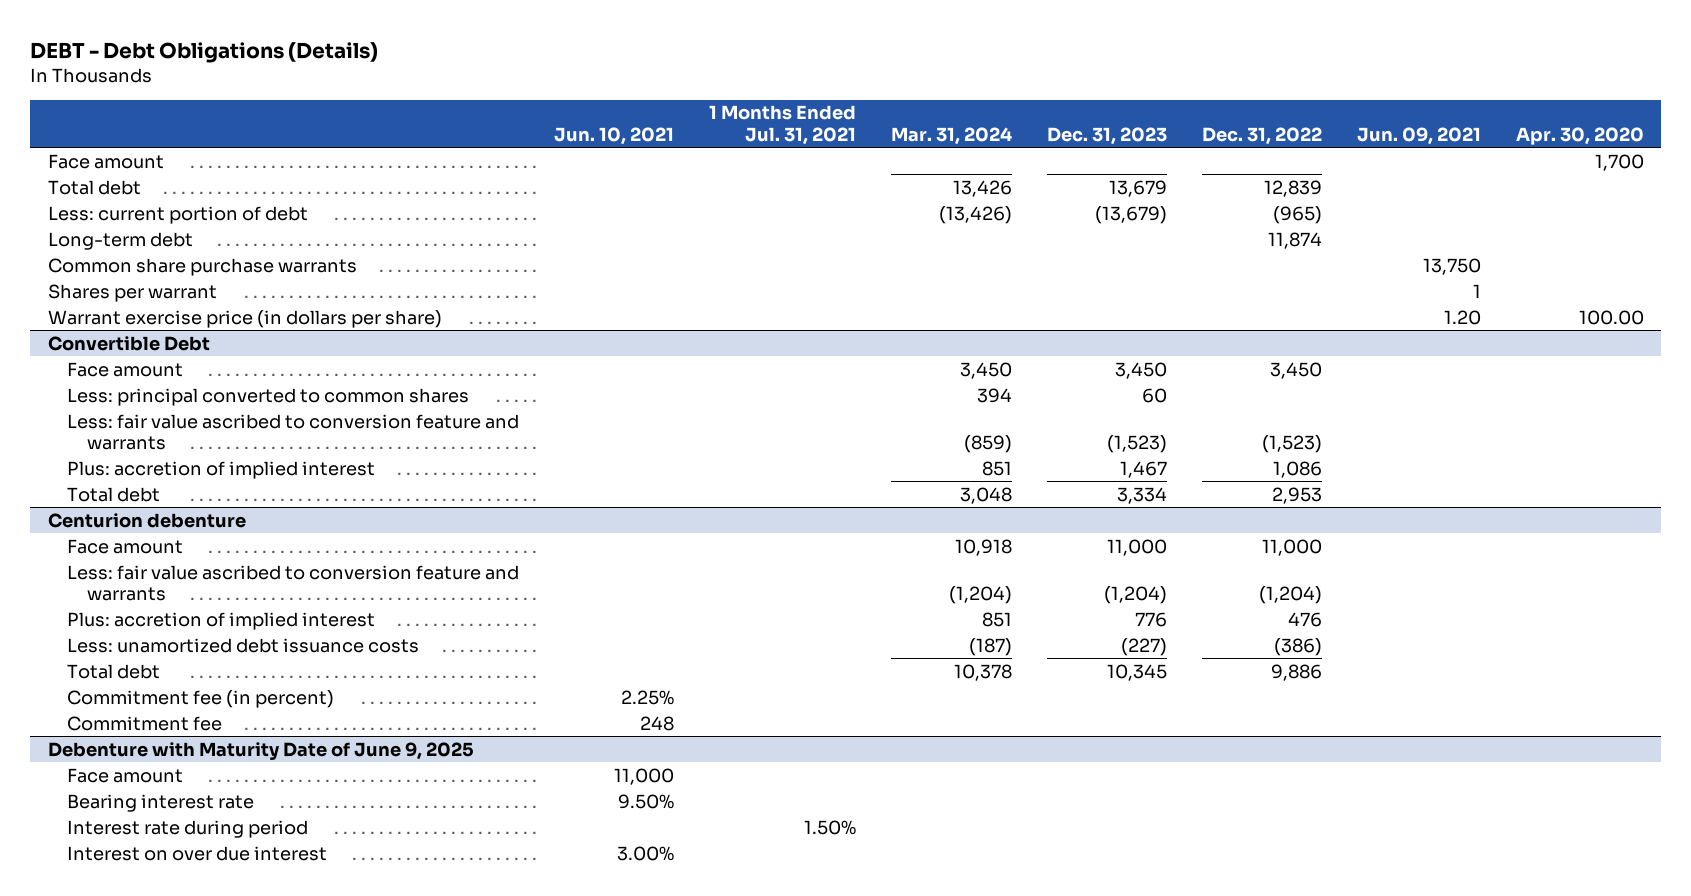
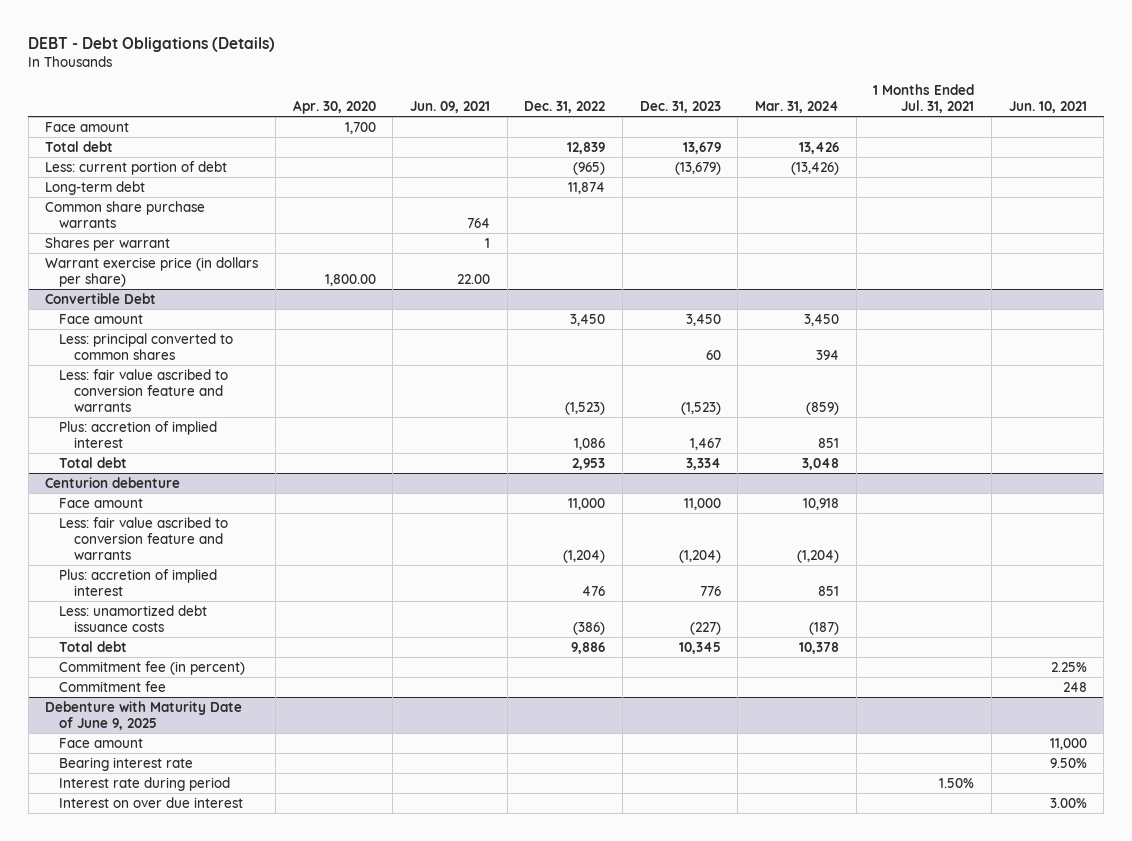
- | Jun. 10, 2021 | 1 Months Ended Jul. 31, 2021 | Mar. 31, 2024 | Dec. 31, 2023 | Dec. 31, 2022 | Jun. 09, 2021 | Apr. 30, 2020
+ | Apr. 30, 2020 | Jun. 09, 2021 | Dec. 31, 2022 | Dec. 31, 2023 | Mar. 31, 2024 | 1 Months Ended Jul. 31, 2021 | Jun. 10, 2021
- Common share purchase warrants | | | | | | 13,750 |
+ Common share purchase warrants | | 764 | | | | |
- Warrant exercise price (in dollars per share) | | | | | | 1.20 | 100.00
+ Warrant exercise price (in dollars per share) | 1,800.00 | 22.00 | | | | |

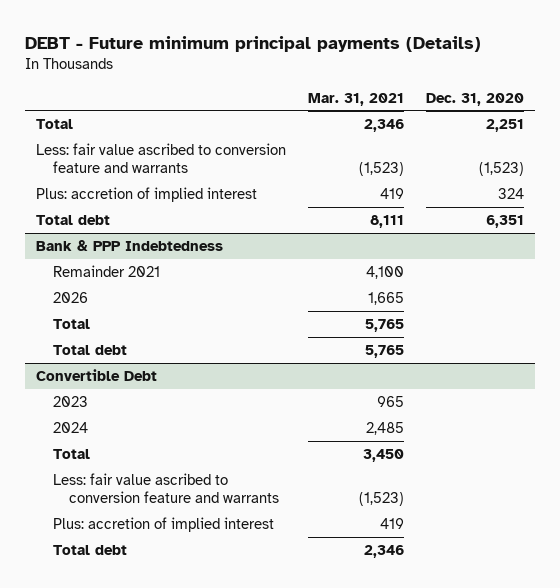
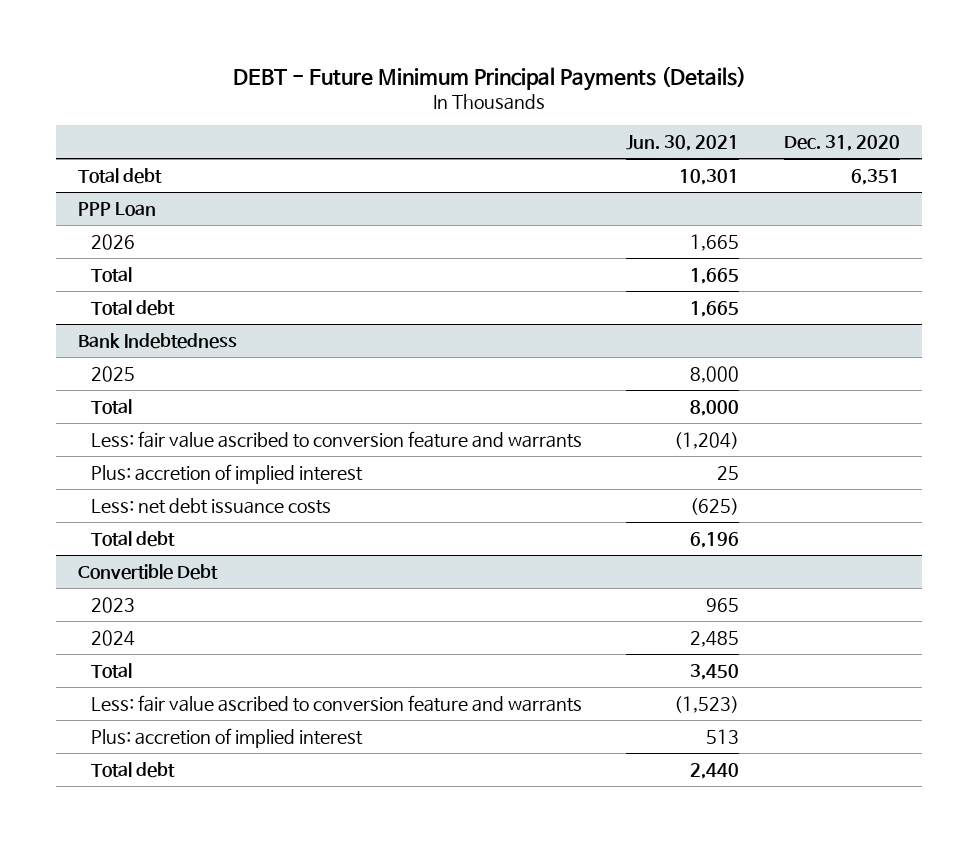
- DEBT - Future minimum principal payments (Details)
+ DEBT - Future Minimum Principal Payments (Details)
- | Mar. 31, 2021 | Dec. 31, 2020
+ | Jun. 30, 2021 | Dec. 31, 2020
- Total | 2,346 | 2,251
- Less: fair value ascribed to conversion feature and warrants | (1,523) | (1,523)
- Plus: accretion of implied interest | 419 | 324
- Bank & PPP Indebtedness
- Remainder 2021 | 4,100 |
- 2026 | 1,665 |
- Total | 5,765 |
- Total debt | 5,765 |
+ PPP Loan
+ 2026 | 1,665 |
+ Total | 1,665 |
+ Total debt | 1,665 |
+ Bank Indebtedness
+ 2025 | 8,000 |
+ Total | 8,000 |
+ Less: fair value ascribed to conversion feature and warrants | (1,204) |
+ Plus: accretion of implied interest | 25 |
+ Less: net debt issuance costs | (625) |
+ Total debt | 6,196 |

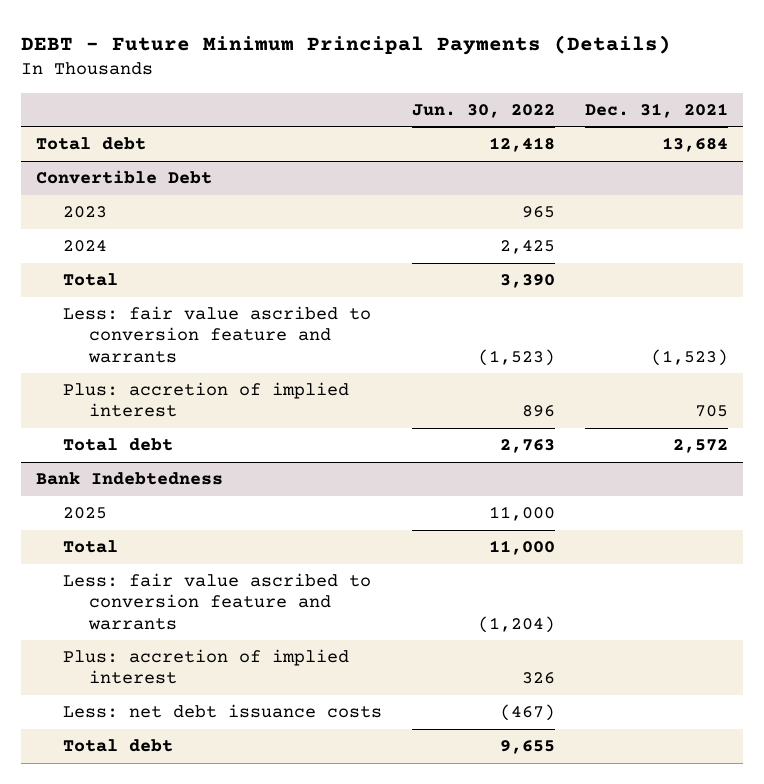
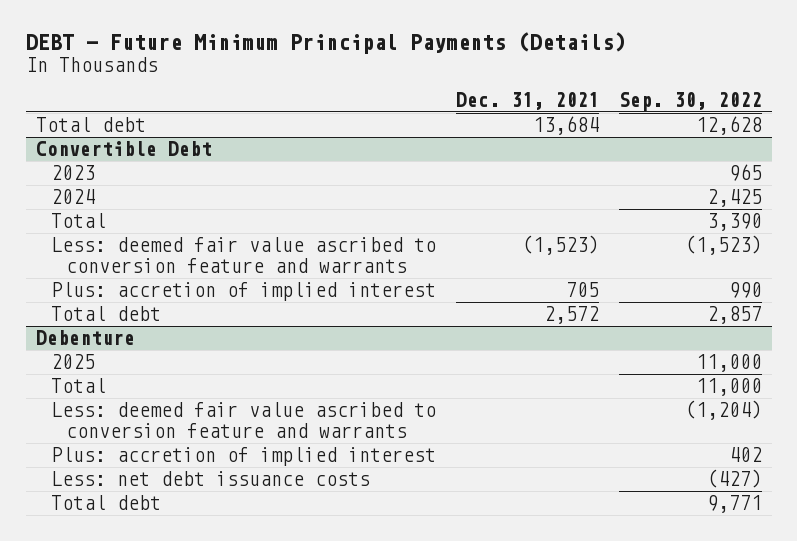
- | Jun. 30, 2022 | Dec. 31, 2021
+ | Dec. 31, 2021 | Sep. 30, 2022
@ Convertible Debt
- Less: fair value ascribed to conversion feature and warrants | (1,523) | (1,523)
+ Less: deemed fair value ascribed to conversion feature and warrants | (1,523) | (1,523)
- Bank Indebtedness
+ Debenture
- Less: fair value ascribed to conversion feature and warrants | (1,204) |
+ Less: deemed fair value ascribed to conversion feature and warrants | | (1,204)

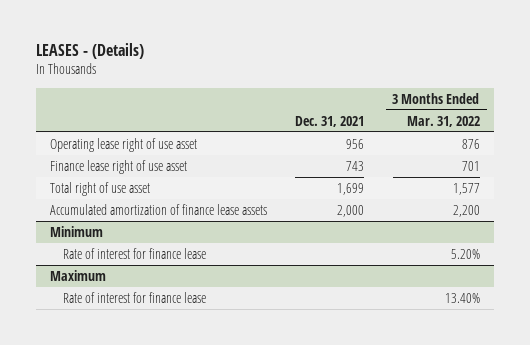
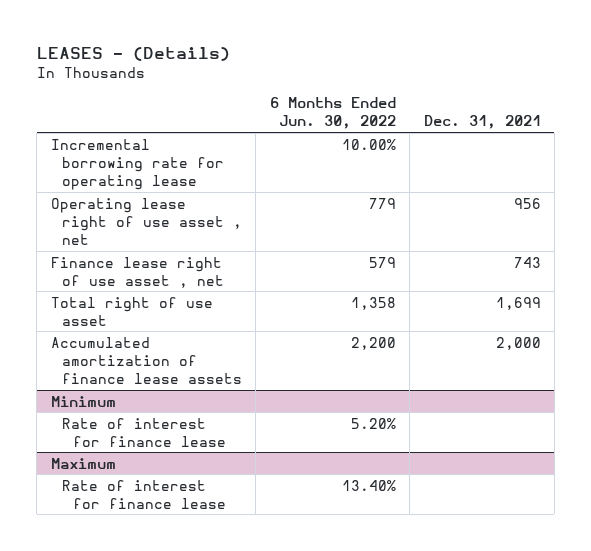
- | Dec. 31, 2021 | 3 Months Ended Mar. 31, 2022
+ | 6 Months Ended Jun. 30, 2022 | Dec. 31, 2021
- Operating lease right of use asset | 956 | 876
- Finance lease right of use asset | 743 | 701
+ Incremental borrowing rate for operating lease | 10.00% |
+ Operating lease right of use asset , net | 779 | 956
+ Finance lease right of use asset , net | 579 | 743

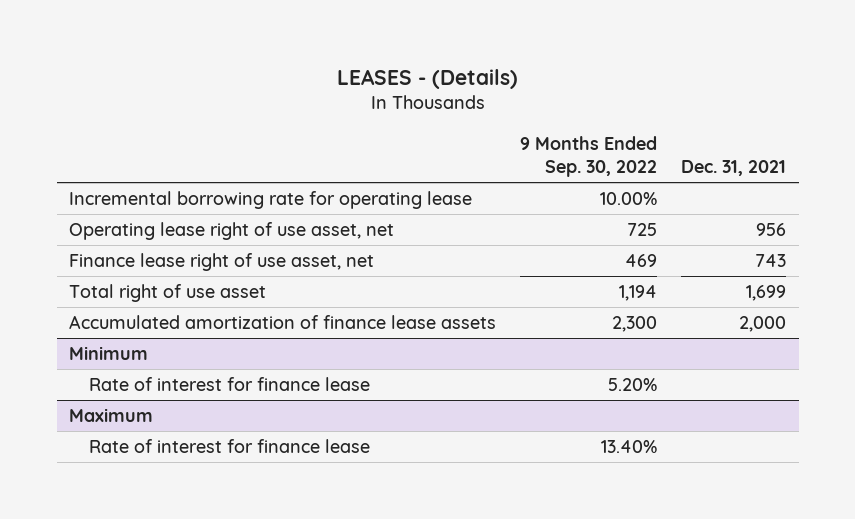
- | 6 Months Ended Jun. 30, 2022 | Dec. 31, 2021
+ | 9 Months Ended Sep. 30, 2022 | Dec. 31, 2021
- Operating lease right of use asset , net | 779 | 956
- Finance lease right of use asset , net | 579 | 743
+ Operating lease right of use asset, net | 725 | 956
+ Finance lease right of use asset, net | 469 | 743

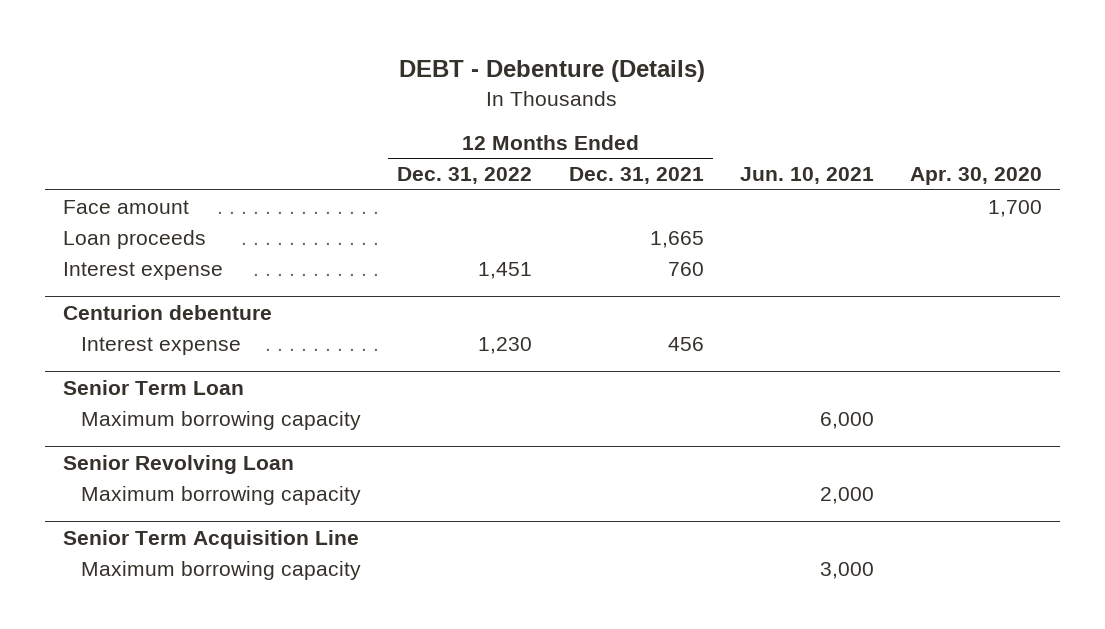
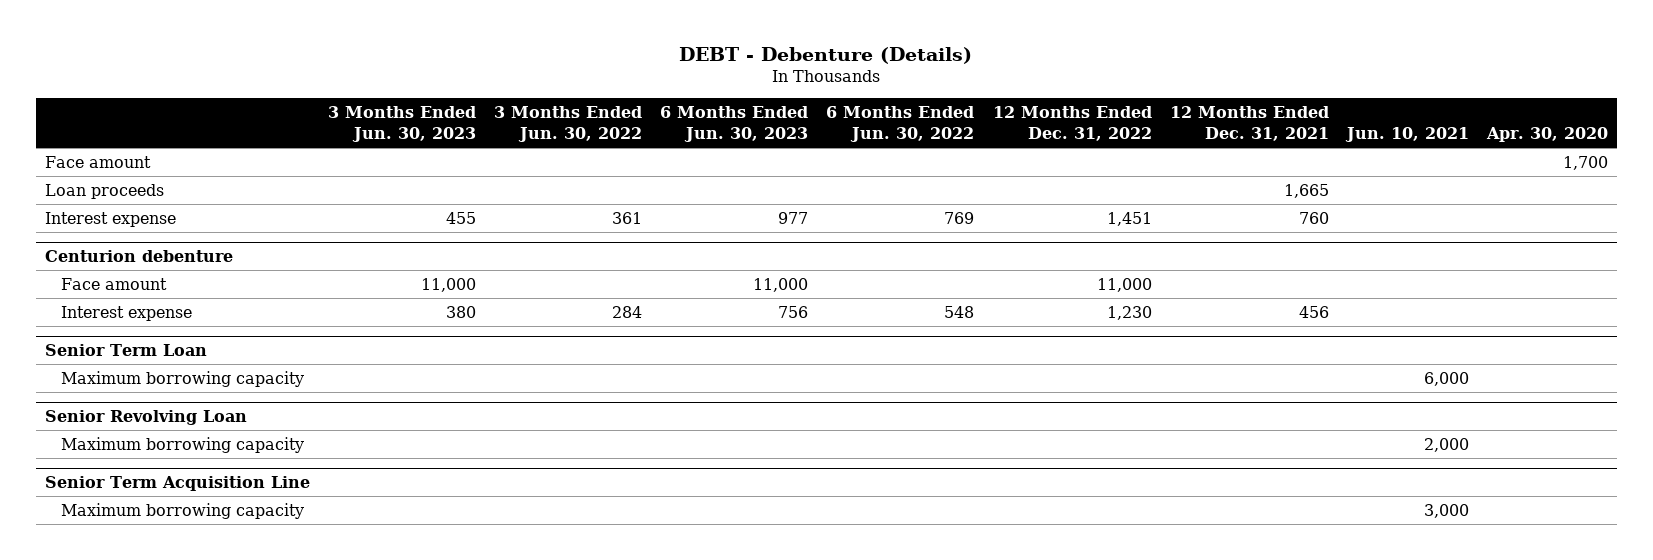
- | 12 Months Ended Dec. 31, 2022 | 12 Months Ended Dec. 31, 2021 | Jun. 10, 2021 | Apr. 30, 2020
+ | 3 Months Ended Jun. 30, 2023 | 3 Months Ended Jun. 30, 2022 | 6 Months Ended Jun. 30, 2023 | 6 Months Ended Jun. 30, 2022 | 12 Months Ended Dec. 31, 2022 | 12 Months Ended Dec. 31, 2021 | Jun. 10, 2021 | Apr. 30, 2020
@ Centurion debenture
+ Face amount | 11,000 | | 11,000 | | 11,000 | | |

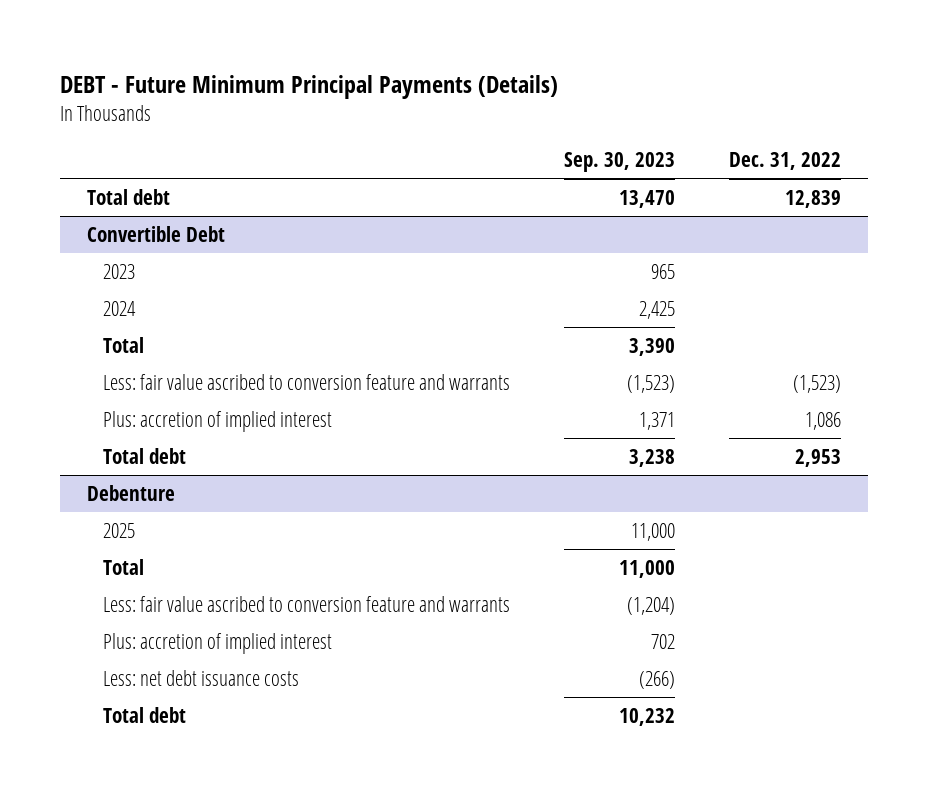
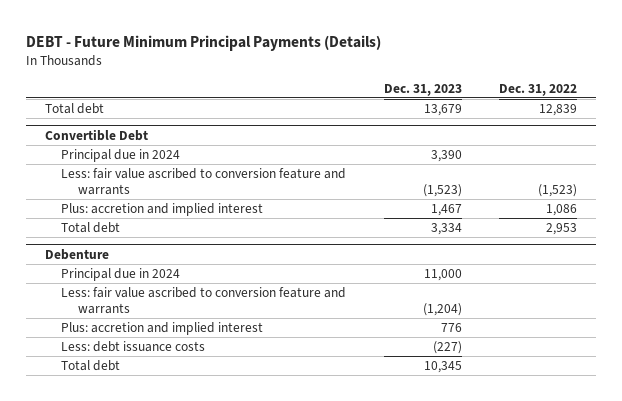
- | Sep. 30, 2023 | Dec. 31, 2022
+ | Dec. 31, 2023 | Dec. 31, 2022
@ Convertible Debt
- 2023 | 965 |
- 2024 | 2,425 |
- Total | 3,390 |
+ Principal due in 2024 | 3,390 |
- Plus: accretion of implied interest | 1,371 | 1,086
+ Plus: accretion and implied interest | 1,467 | 1,086
@ Debenture
- 2025 | 11,000 |
- Total | 11,000 |
+ Principal due in 2024 | 11,000 |
- Plus: accretion of implied interest | 702 |
- Less: net debt issuance costs | (266) |
+ Plus: accretion and implied interest | 776 |
+ Less: debt issuance costs | (227) |

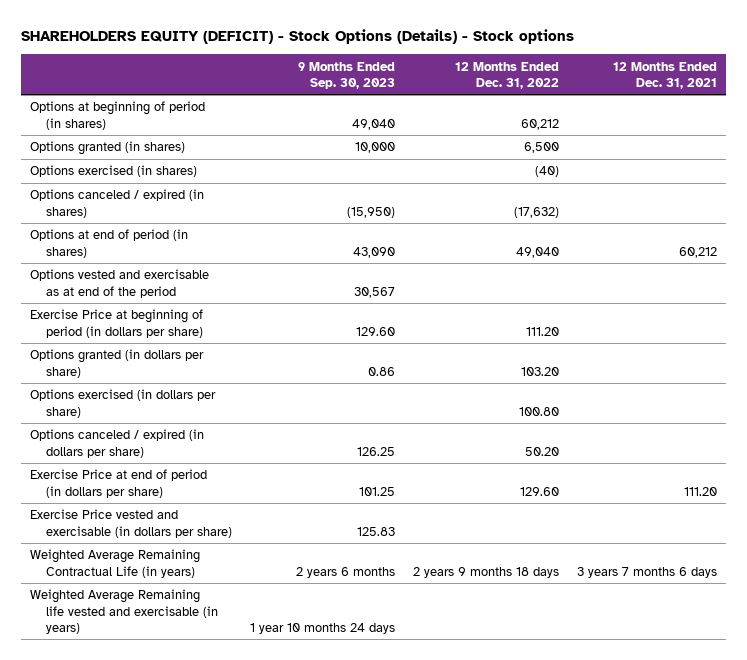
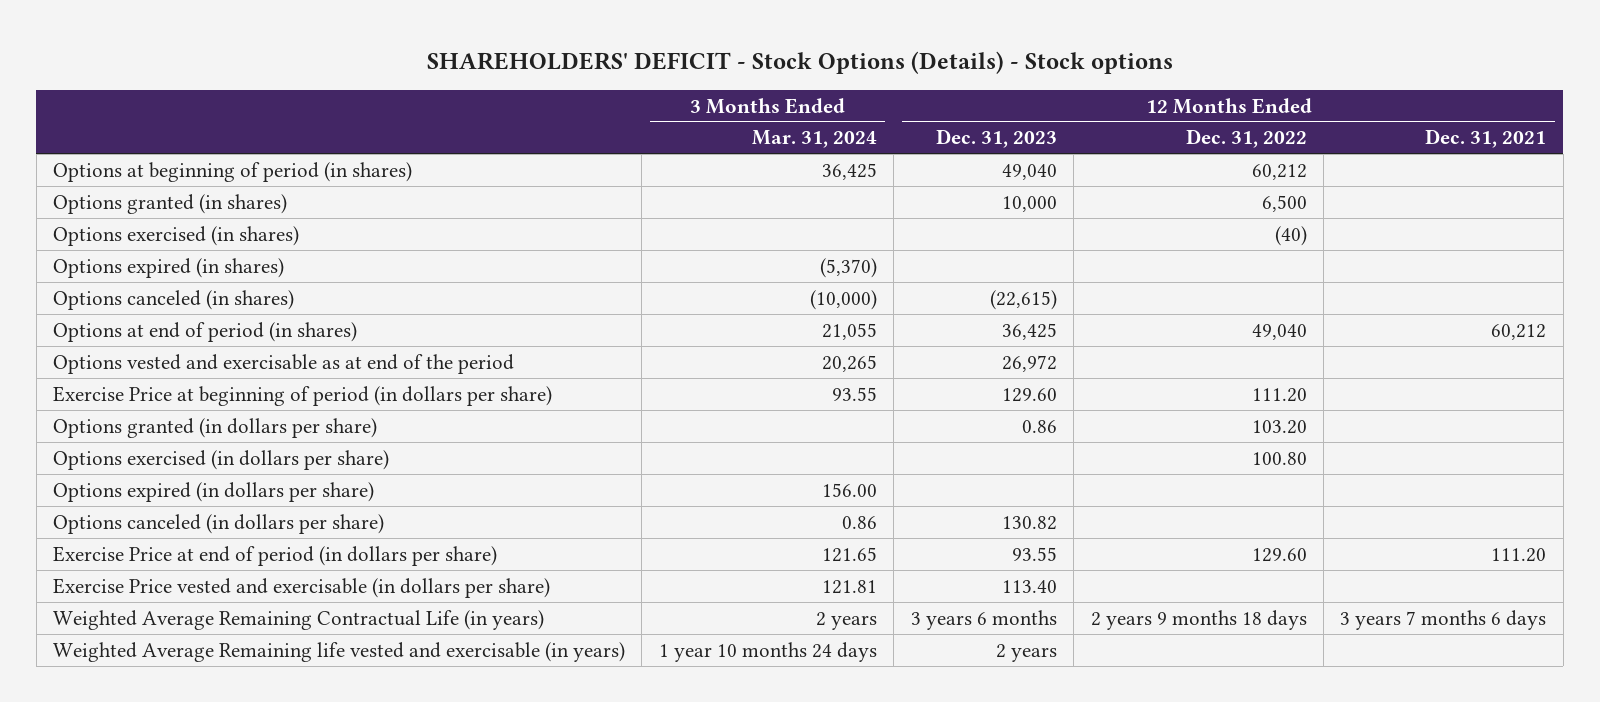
- SHAREHOLDERS EQUITY (DEFICIT) - Stock Options (Details) - Stock options
+ SHAREHOLDERS' DEFICIT - Stock Options (Details) - Stock options
- | 9 Months Ended Sep. 30, 2023 | 12 Months Ended Dec. 31, 2022 | 12 Months Ended Dec. 31, 2021
+ | 3 Months Ended Mar. 31, 2024 | 12 Months Ended Dec. 31, 2023 | 12 Months Ended Dec. 31, 2022 | 12 Months Ended Dec. 31, 2021
- Options canceled / expired (in shares) | (15,950) | (17,632) |
+ Options expired (in shares) | (5,370) | | |
+ Options canceled (in shares) | (10,000) | (22,615) | |
- Options canceled / expired (in dollars per share) | 126.25 | 50.20 |
+ Options expired (in dollars per share) | 156.00 | | |
+ Options canceled (in dollars per share) | 0.86 | 130.82 | |

